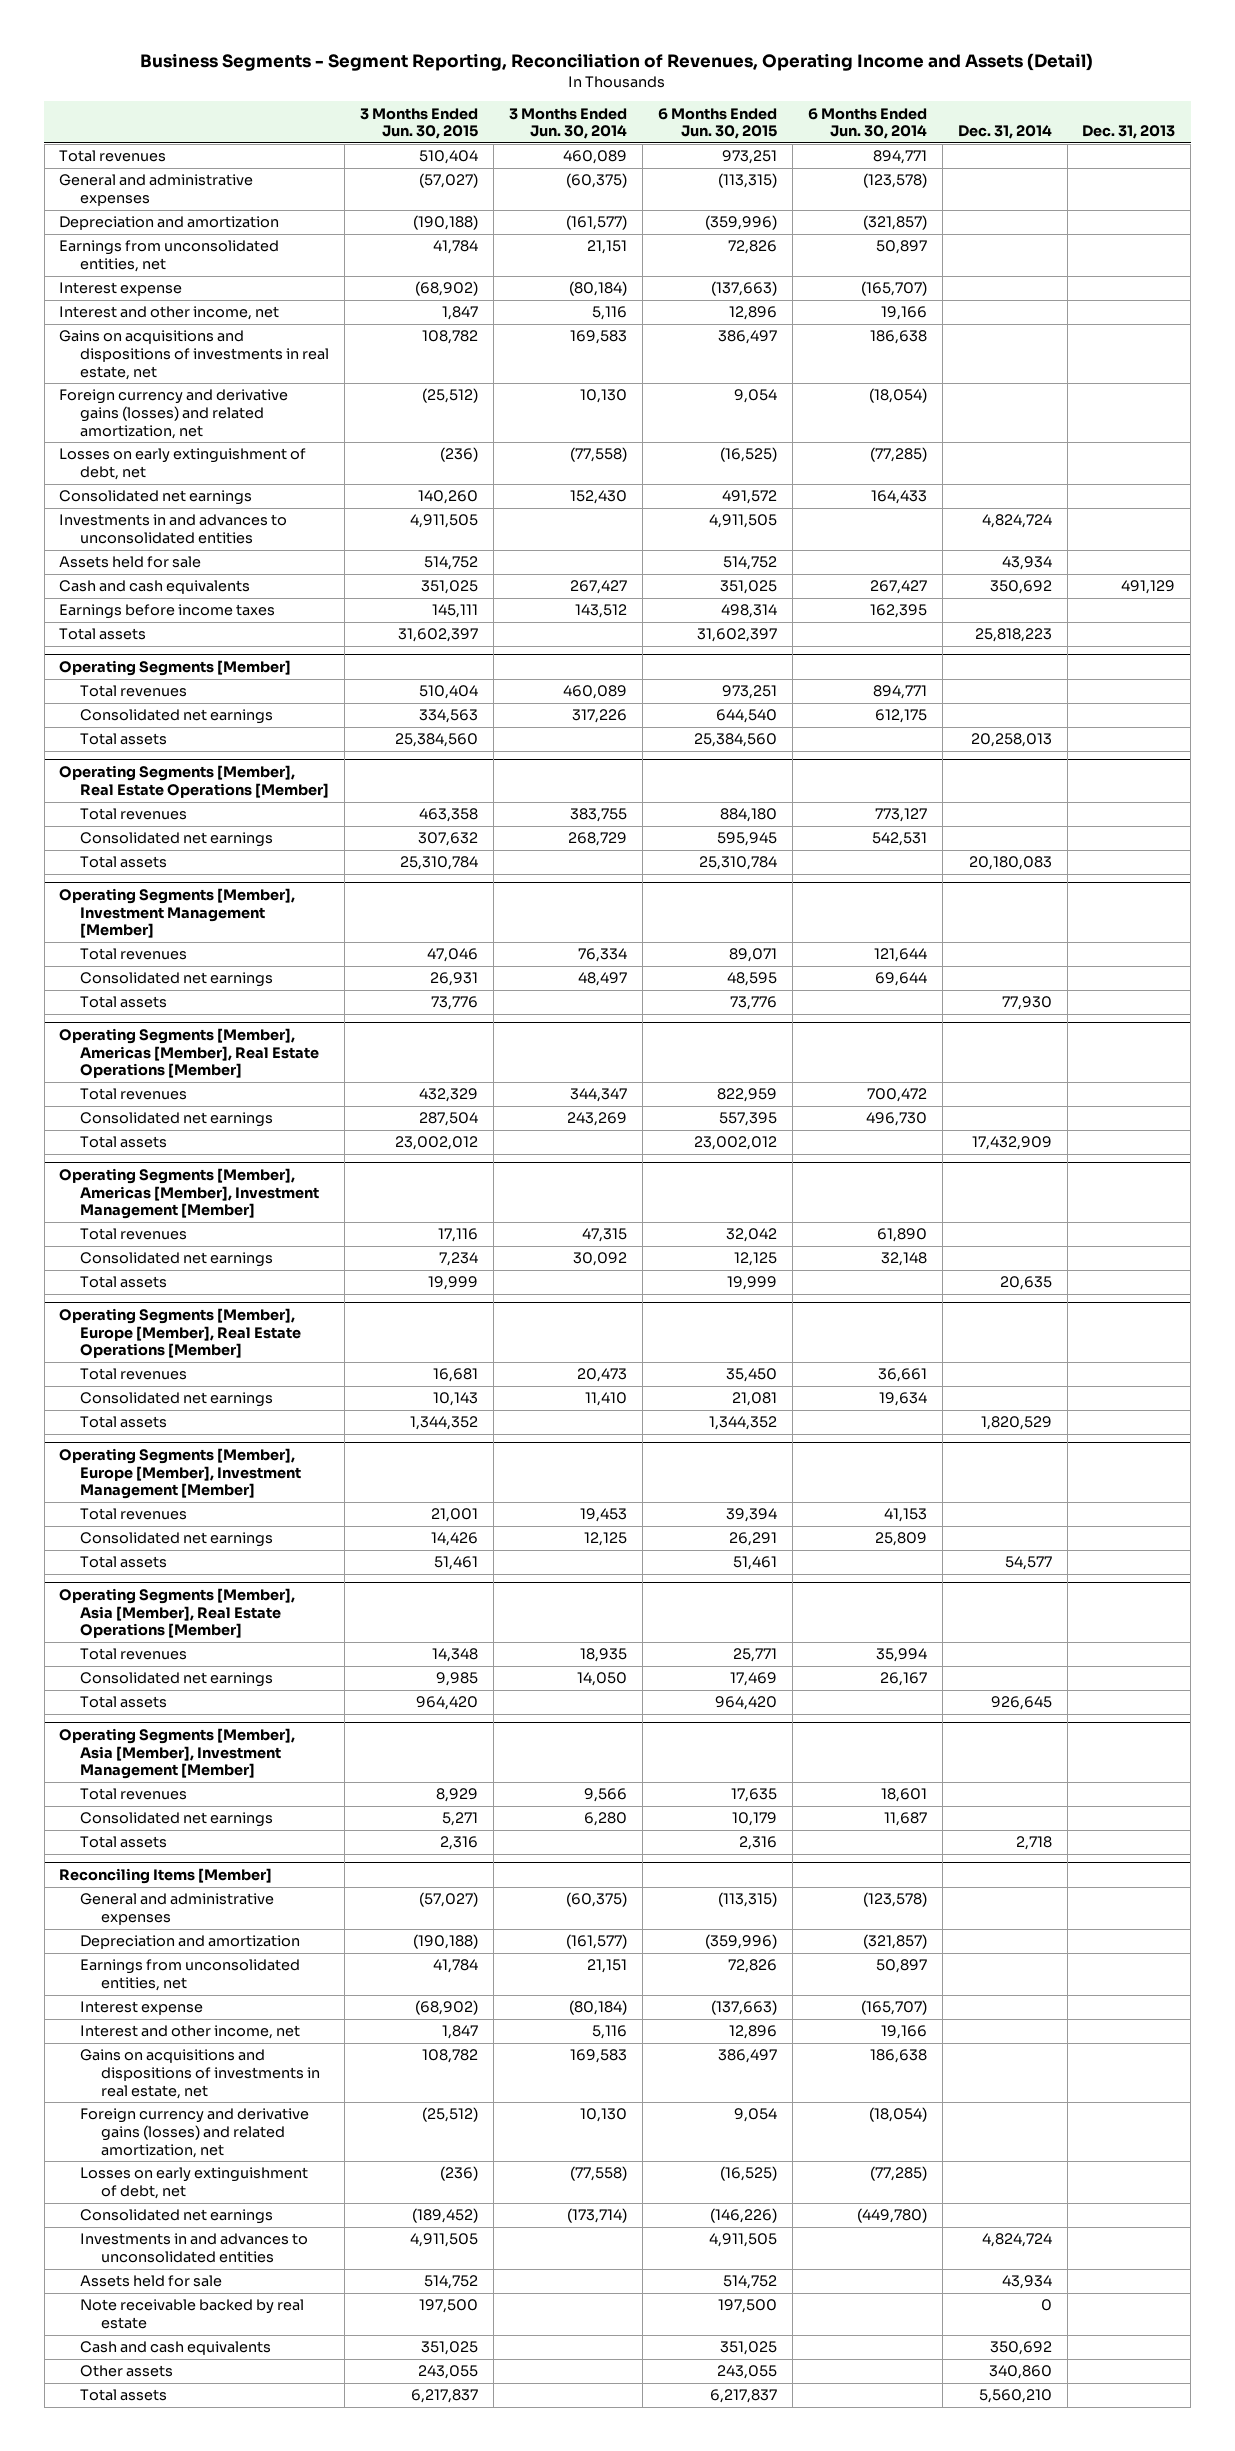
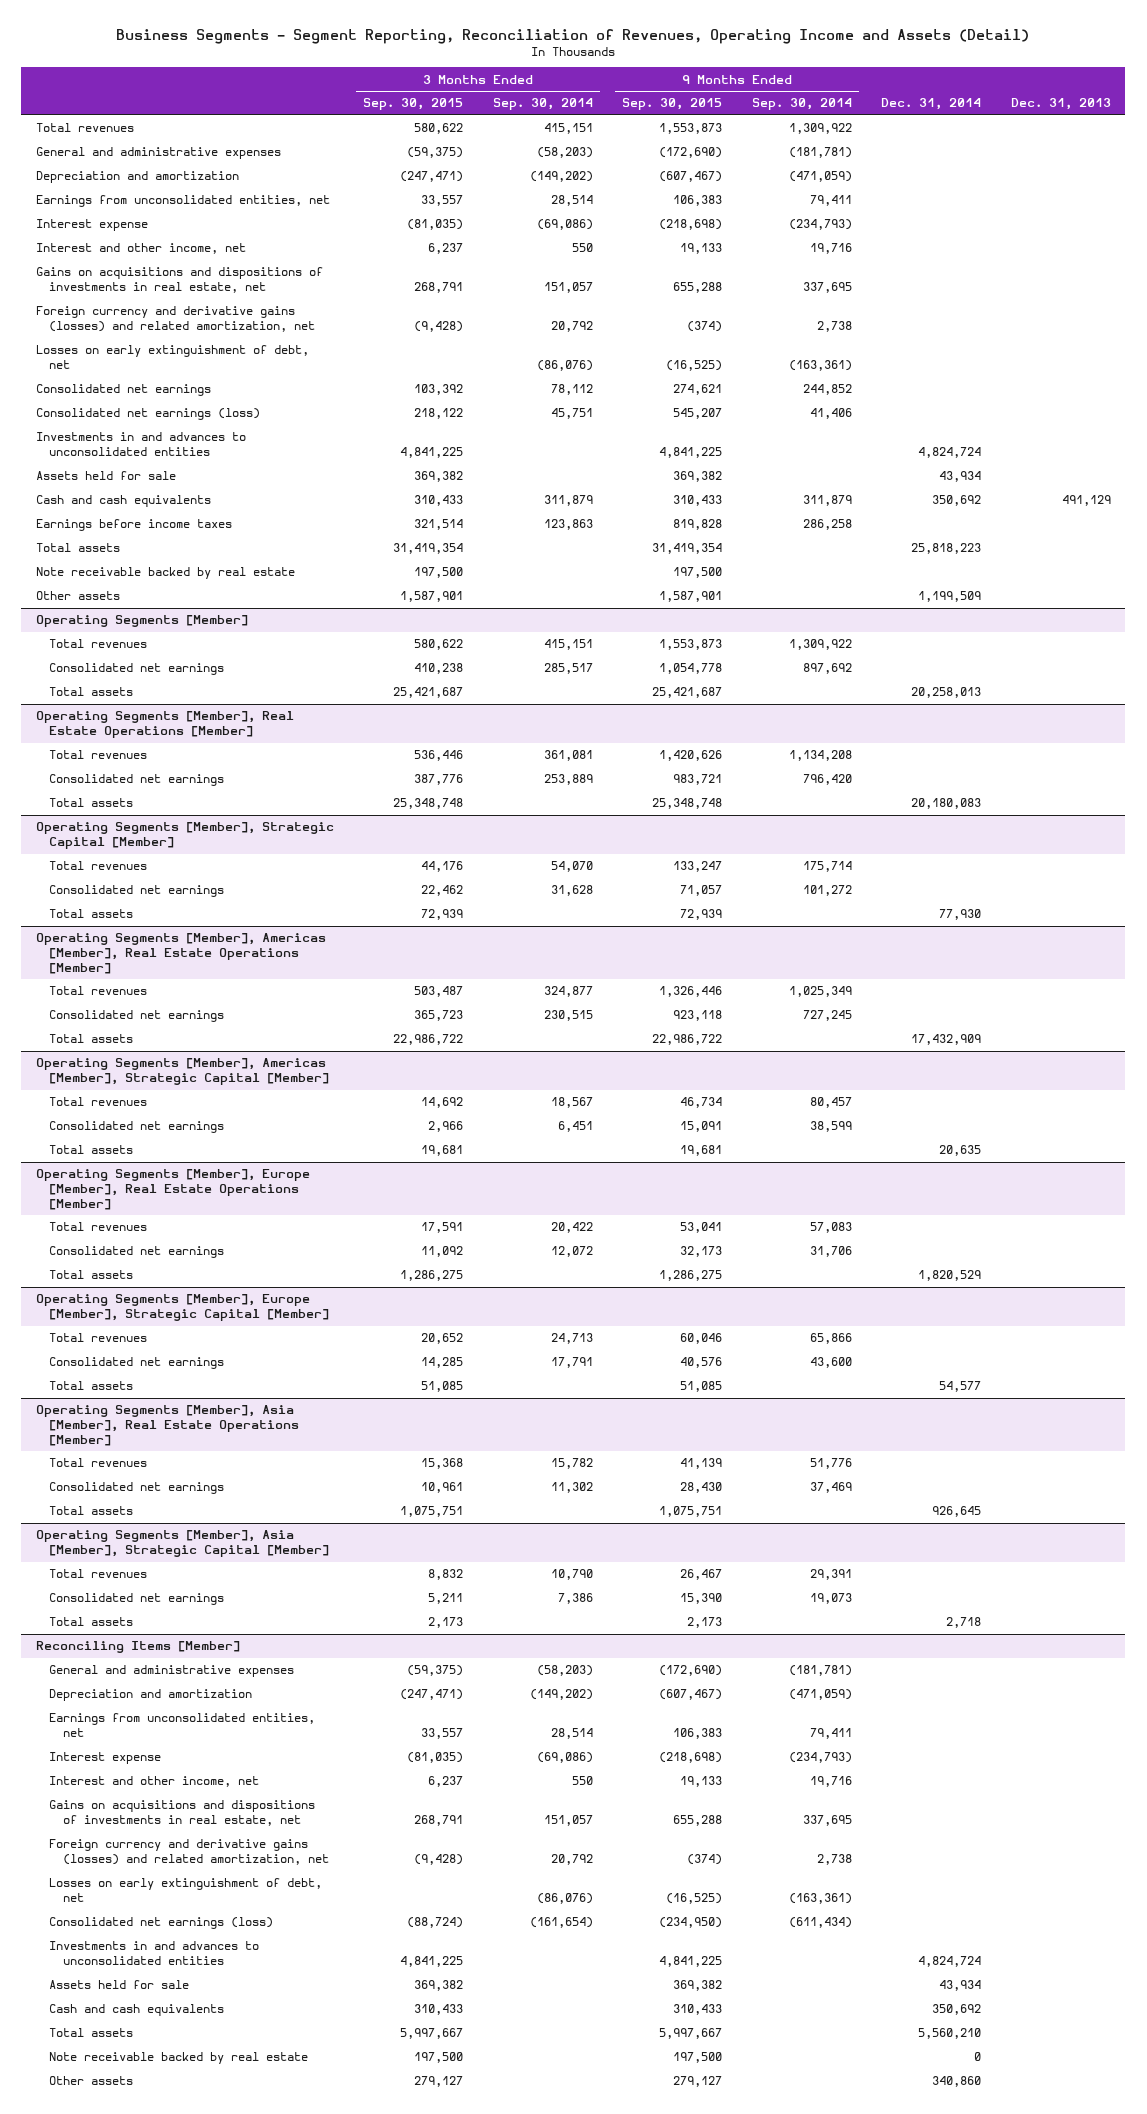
- | 3 Months Ended Jun. 30, 2015 | 3 Months Ended Jun. 30, 2014 | 6 Months Ended Jun. 30, 2015 | 6 Months Ended Jun. 30, 2014 | Dec. 31, 2014 | Dec. 31, 2013
+ | 3 Months Ended Sep. 30, 2015 | 3 Months Ended Sep. 30, 2014 | 9 Months Ended Sep. 30, 2015 | 9 Months Ended Sep. 30, 2014 | Dec. 31, 2014 | Dec. 31, 2013
+ Consolidated net earnings (loss) | 218,122 | 45,751 | 545,207 | 41,406 | |
+ Note receivable backed by real estate | 197,500 | | 197,500 | | |
+ Other assets | 1,587,901 | | 1,587,901 | | 1,199,509 |
- Operating Segments [Member], Investment Management [Member]
+ Operating Segments [Member], Strategic Capital [Member]
- Operating Segments [Member], Americas [Member], Investment Management [Member]
+ Operating Segments [Member], Americas [Member], Strategic Capital [Member]
- Operating Segments [Member], Europe [Member], Investment Management [Member]
+ Operating Segments [Member], Europe [Member], Strategic Capital [Member]
- Operating Segments [Member], Asia [Member], Investment Management [Member]
+ Operating Segments [Member], Asia [Member], Strategic Capital [Member]
@ Reconciling Items [Member]
- Consolidated net earnings | (189,452) | (173,714) | (146,226) | (449,780) | |
+ Consolidated net earnings (loss) | (88,724) | (161,654) | (234,950) | (611,434) | |
moved down: Note receivable backed by real estate | 197,500 | | 197,500 | | 0 |
moved down: Other assets | 279,127 | | 279,127 | | 340,860 |

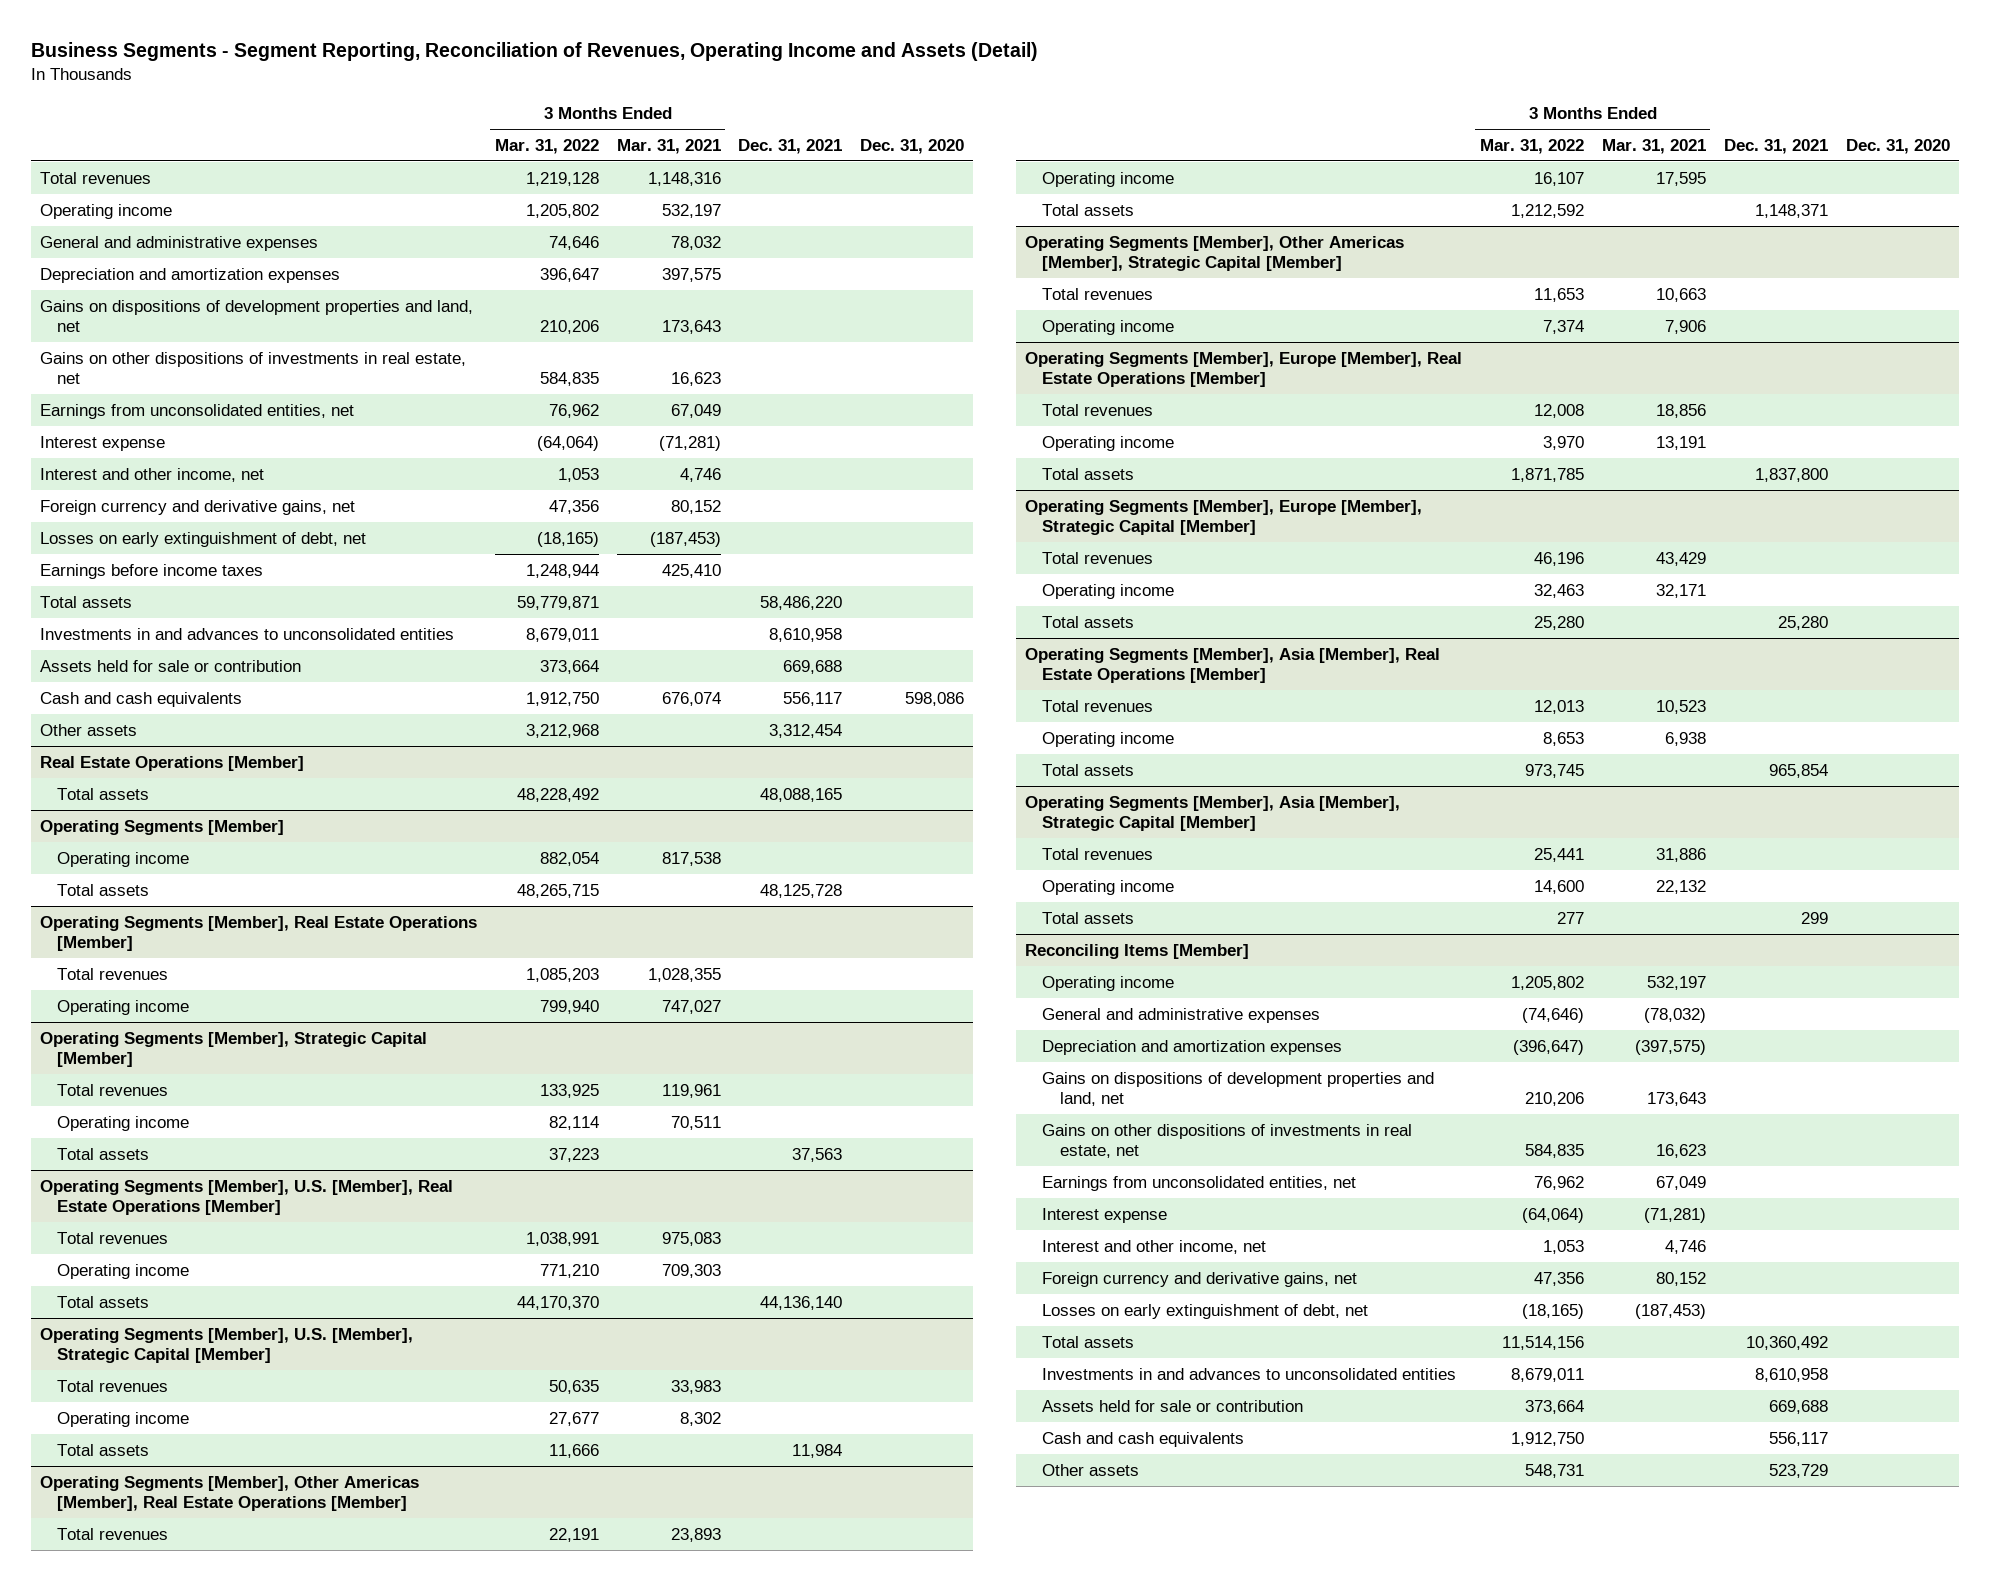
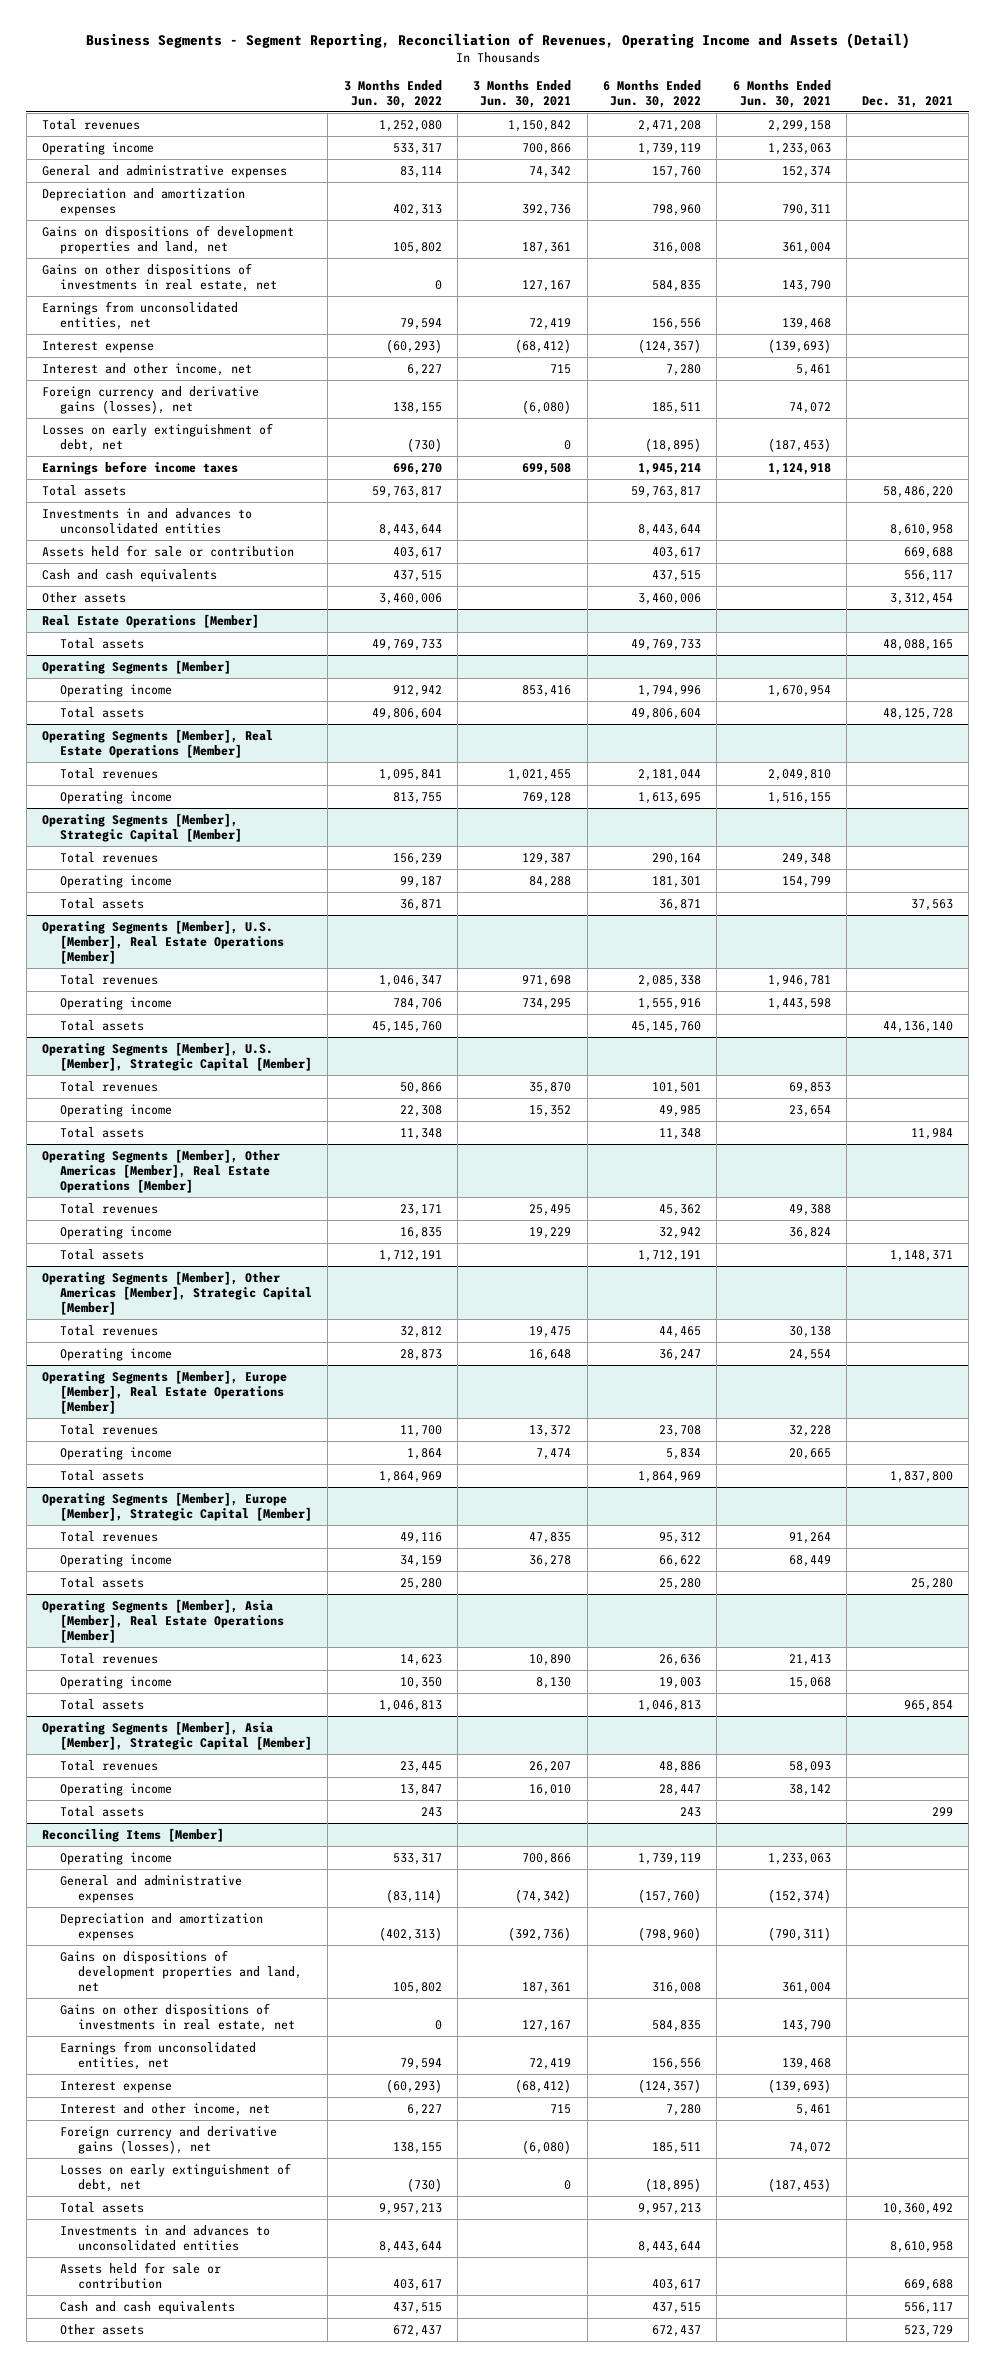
- | 3 Months Ended Mar. 31, 2022 | 3 Months Ended Mar. 31, 2021 | Dec. 31, 2021 | Dec. 31, 2020
+ | 3 Months Ended Jun. 30, 2022 | 3 Months Ended Jun. 30, 2021 | 6 Months Ended Jun. 30, 2022 | 6 Months Ended Jun. 30, 2021 | Dec. 31, 2021
- Foreign currency and derivative gains, net | 47,356 | 80,152 | |
+ Foreign currency and derivative gains (losses), net | 138,155 | (6,080) | 185,511 | 74,072 |
@ Reconciling Items [Member]
- Foreign currency and derivative gains, net | 47,356 | 80,152 | |
+ Foreign currency and derivative gains (losses), net | 138,155 | (6,080) | 185,511 | 74,072 |

